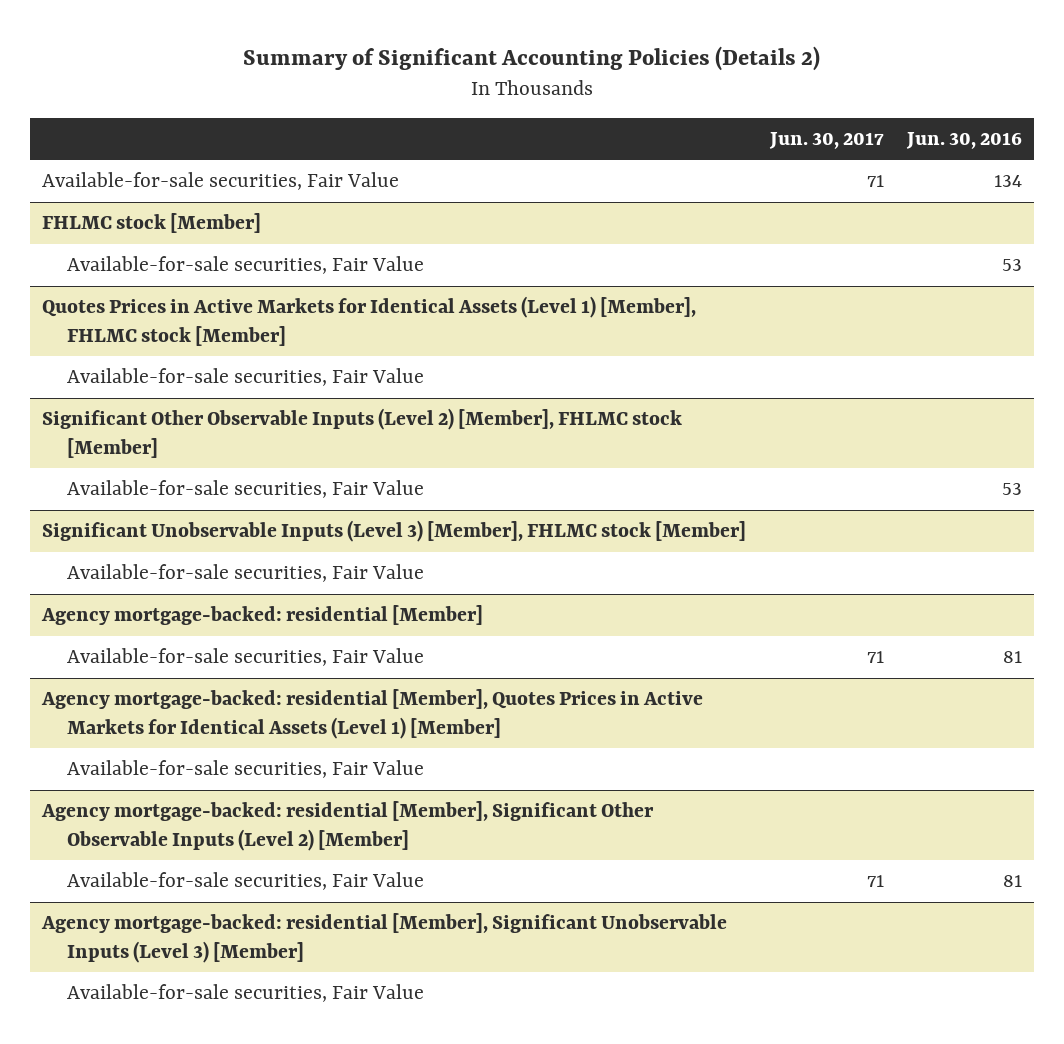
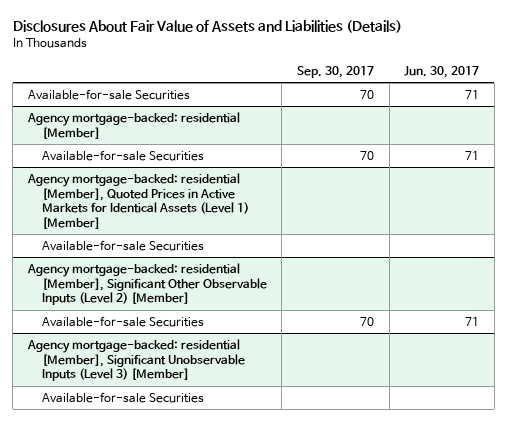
- Summary of Significant Accounting Policies (Details 2)
+ Disclosures About Fair Value of Assets and Liabilities (Details)
- | Jun. 30, 2017 | Jun. 30, 2016
+ | Sep. 30, 2017 | Jun. 30, 2017
- Available-for-sale securities, Fair Value | 71 | 134
- FHLMC stock [Member]
- Available-for-sale securities, Fair Value | | 53
- Quotes Prices in Active Markets for Identical Assets (Level 1) [Member], FHLMC stock [Member]
- Available-for-sale securities, Fair Value
- Significant Other Observable Inputs (Level 2) [Member], FHLMC stock [Member]
- Available-for-sale securities, Fair Value | | 53
- Significant Unobservable Inputs (Level 3) [Member], FHLMC stock [Member]
- Available-for-sale securities, Fair Value
+ Available-for-sale Securities | 70 | 71
@ Agency mortgage-backed: residential [Member]
- Available-for-sale securities, Fair Value | 71 | 81
- Agency mortgage-backed: residential [Member], Quotes Prices in Active Markets for Identical Assets (Level 1) [Member]
- Available-for-sale securities, Fair Value
@ Agency mortgage-backed: residential [Member]
+ Available-for-sale Securities | 70 | 71
+ Agency mortgage-backed: residential [Member], Quoted Prices in Active Markets for Identical Assets (Level 1) [Member]
+ Available-for-sale Securities
@ Agency mortgage-backed: residential [Member], Significant Other Observable Inputs (Level 2) [Member]
- Available-for-sale securities, Fair Value | 71 | 81
+ Available-for-sale Securities | 70 | 71
@ Agency mortgage-backed: residential [Member], Significant Unobservable Inputs (Level 3) [Member]
- Available-for-sale securities, Fair Value
+ Available-for-sale Securities

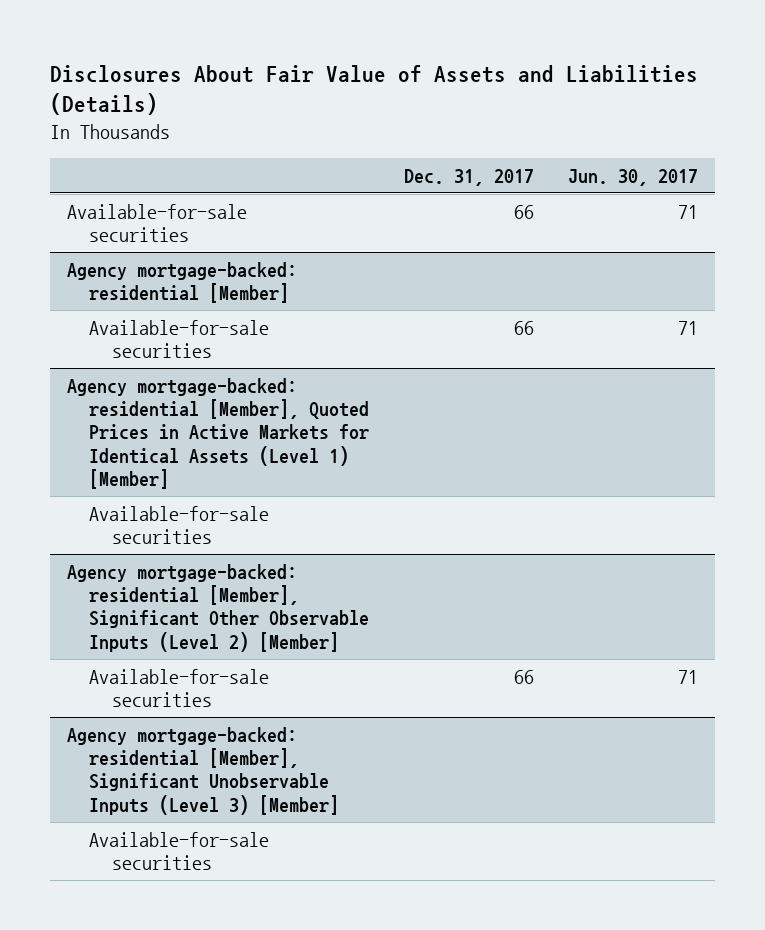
- | Sep. 30, 2017 | Jun. 30, 2017
+ | Dec. 31, 2017 | Jun. 30, 2017
- Available-for-sale Securities | 70 | 71
+ Available-for-sale securities | 66 | 71
@ Agency mortgage-backed: residential [Member]
- Available-for-sale Securities | 70 | 71
+ Available-for-sale securities | 66 | 71
@ Agency mortgage-backed: residential [Member], Quoted Prices in Active Markets for Identical Assets (Level 1) [Member]
- Available-for-sale Securities
+ Available-for-sale securities
@ Agency mortgage-backed: residential [Member], Significant Other Observable Inputs (Level 2) [Member]
- Available-for-sale Securities | 70 | 71
+ Available-for-sale securities | 66 | 71
@ Agency mortgage-backed: residential [Member], Significant Unobservable Inputs (Level 3) [Member]
- Available-for-sale Securities
+ Available-for-sale securities

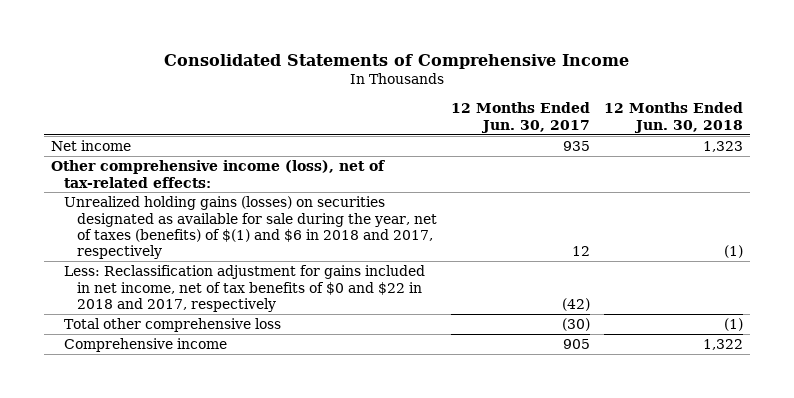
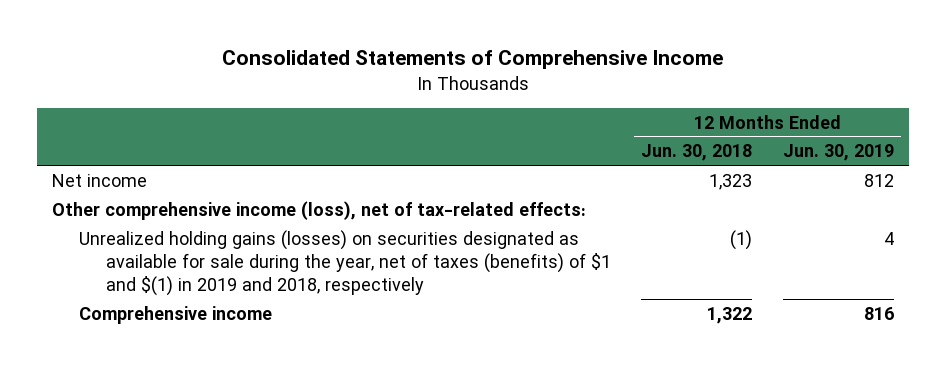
- | 12 Months Ended Jun. 30, 2017 | 12 Months Ended Jun. 30, 2018
+ | 12 Months Ended Jun. 30, 2018 | 12 Months Ended Jun. 30, 2019
- Unrealized holding gains (losses) on securities designated as available for sale during the year, net of taxes (benefits) of $(1) and $6 in 2018 and 2017, respectively | 12 | (1)
- Less: Reclassification adjustment for gains included in net income, net of tax benefits of $0 and $22 in 2018 and 2017, respectively | (42) |
- Total other comprehensive loss | (30) | (1)
+ Unrealized holding gains (losses) on securities designated as available for sale during the year, net of taxes (benefits) of $1 and $(1) in 2019 and 2018, respectively | (1) | 4

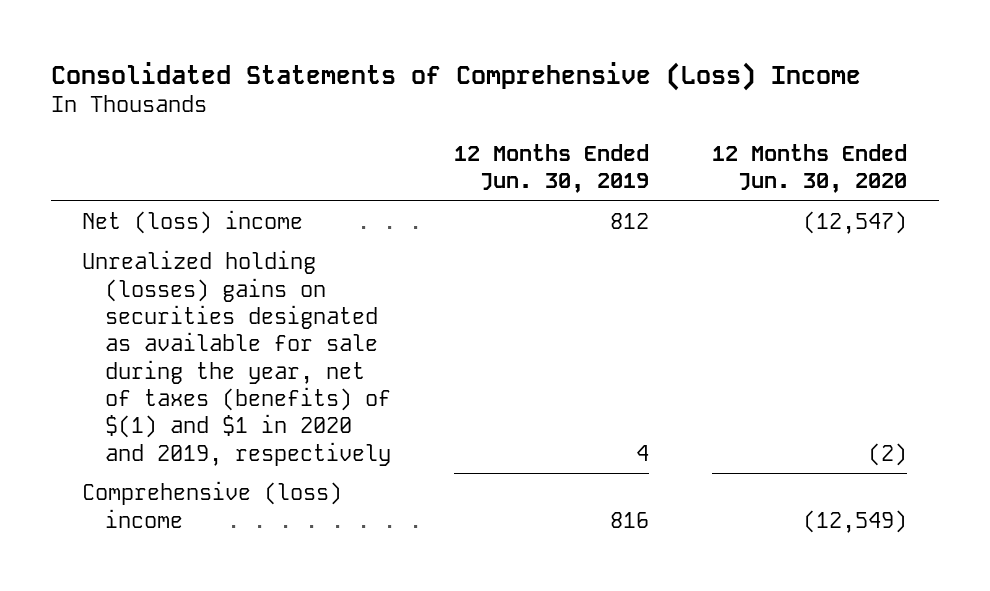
- Consolidated Statements of Comprehensive Income
+ Consolidated Statements of Comprehensive (Loss) Income
- | 12 Months Ended Jun. 30, 2018 | 12 Months Ended Jun. 30, 2019
+ | 12 Months Ended Jun. 30, 2019 | 12 Months Ended Jun. 30, 2020
- Net income | 1,323 | 812
- Other comprehensive income (loss), net of tax-related effects:
- Unrealized holding gains (losses) on securities designated as available for sale during the year, net of taxes (benefits) of $1 and $(1) in 2019 and 2018, respectively | (1) | 4
- Comprehensive income | 1,322 | 816
+ Net (loss) income | 812 | (12,547)
+ Unrealized holding (losses) gains on securities designated as available for sale during the year, net of taxes (benefits) of $(1) and $1 in 2020 and 2019, respectively | 4 | (2)
+ Comprehensive (loss) income | 816 | (12,549)

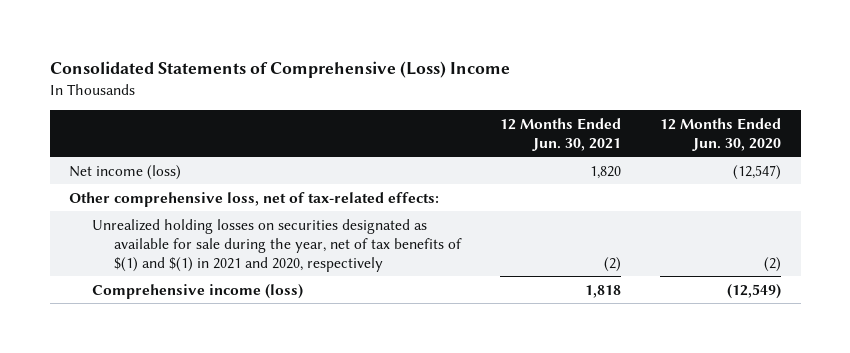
- | 12 Months Ended Jun. 30, 2019 | 12 Months Ended Jun. 30, 2020
+ | 12 Months Ended Jun. 30, 2021 | 12 Months Ended Jun. 30, 2020
- Net (loss) income | 812 | (12,547)
- Unrealized holding (losses) gains on securities designated as available for sale during the year, net of taxes (benefits) of $(1) and $1 in 2020 and 2019, respectively | 4 | (2)
- Comprehensive (loss) income | 816 | (12,549)
+ Net income (loss) | 1,820 | (12,547)
+ Other comprehensive loss, net of tax-related effects:
+ Unrealized holding losses on securities designated as available for sale during the year, net of tax benefits of $(1) and $(1) in 2021 and 2020, respectively | (2) | (2)
+ Comprehensive income (loss) | 1,818 | (12,549)

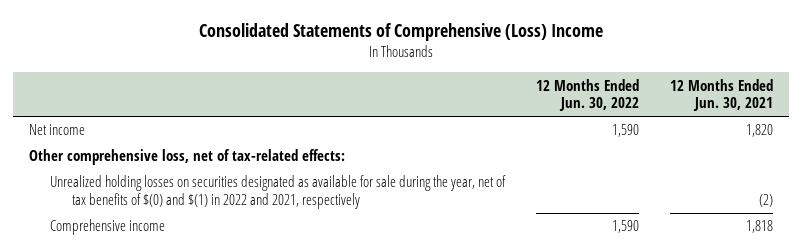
- | 12 Months Ended Jun. 30, 2021 | 12 Months Ended Jun. 30, 2020
+ | 12 Months Ended Jun. 30, 2022 | 12 Months Ended Jun. 30, 2021
- Net income (loss) | 1,820 | (12,547)
+ Net income | 1,590 | 1,820
- Unrealized holding losses on securities designated as available for sale during the year, net of tax benefits of $(1) and $(1) in 2021 and 2020, respectively | (2) | (2)
- Comprehensive income (loss) | 1,818 | (12,549)
+ Unrealized holding losses on securities designated as available for sale during the year, net of tax benefits of $(0) and $(1) in 2022 and 2021, respectively | | (2)
+ Comprehensive income | 1,590 | 1,818

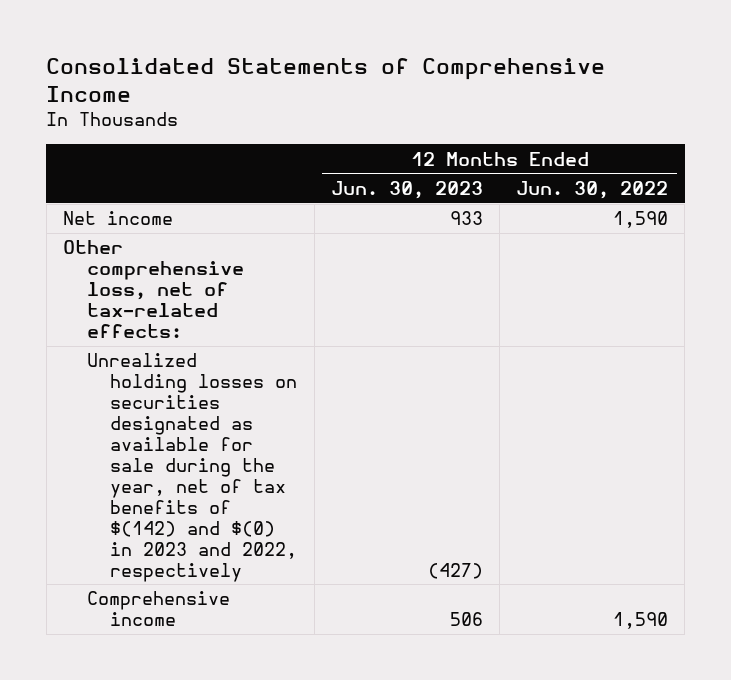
- Consolidated Statements of Comprehensive (Loss) Income
+ Consolidated Statements of Comprehensive Income
- | 12 Months Ended Jun. 30, 2022 | 12 Months Ended Jun. 30, 2021
+ | 12 Months Ended Jun. 30, 2023 | 12 Months Ended Jun. 30, 2022
- Unrealized holding losses on securities designated as available for sale during the year, net of tax benefits of $(0) and $(1) in 2022 and 2021, respectively | | (2)
+ Unrealized holding losses on securities designated as available for sale during the year, net of tax benefits of $(142) and $(0) in 2023 and 2022, respectively | (427) |

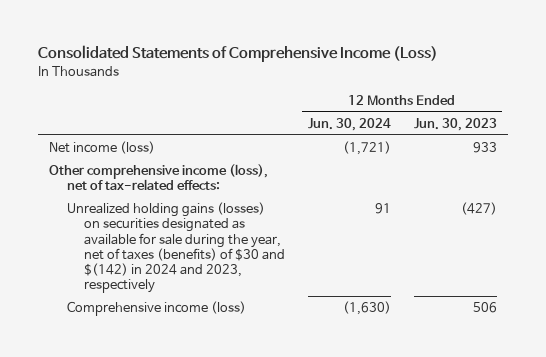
- Consolidated Statements of Comprehensive Income
+ Consolidated Statements of Comprehensive Income (Loss)
- | 12 Months Ended Jun. 30, 2023 | 12 Months Ended Jun. 30, 2022
+ | 12 Months Ended Jun. 30, 2024 | 12 Months Ended Jun. 30, 2023
- Net income | 933 | 1,590
- Other comprehensive loss, net of tax-related effects:
- Unrealized holding losses on securities designated as available for sale during the year, net of tax benefits of $(142) and $(0) in 2023 and 2022, respectively | (427) |
- Comprehensive income | 506 | 1,590
+ Net income (loss) | (1,721) | 933
+ Other comprehensive income (loss), net of tax-related effects:
+ Unrealized holding gains (losses) on securities designated as available for sale during the year, net of taxes (benefits) of $30 and $(142) in 2024 and 2023, respectively | 91 | (427)
+ Comprehensive income (loss) | (1,630) | 506

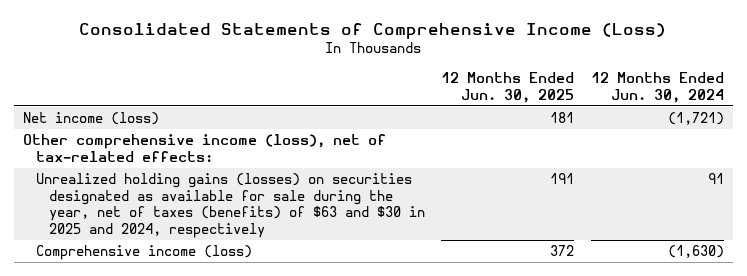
- | 12 Months Ended Jun. 30, 2024 | 12 Months Ended Jun. 30, 2023
+ | 12 Months Ended Jun. 30, 2025 | 12 Months Ended Jun. 30, 2024
- Unrealized holding gains (losses) on securities designated as available for sale during the year, net of taxes (benefits) of $30 and $(142) in 2024 and 2023, respectively | 91 | (427)
+ Unrealized holding gains (losses) on securities designated as available for sale during the year, net of taxes (benefits) of $63 and $30 in 2025 and 2024, respectively | 191 | 91

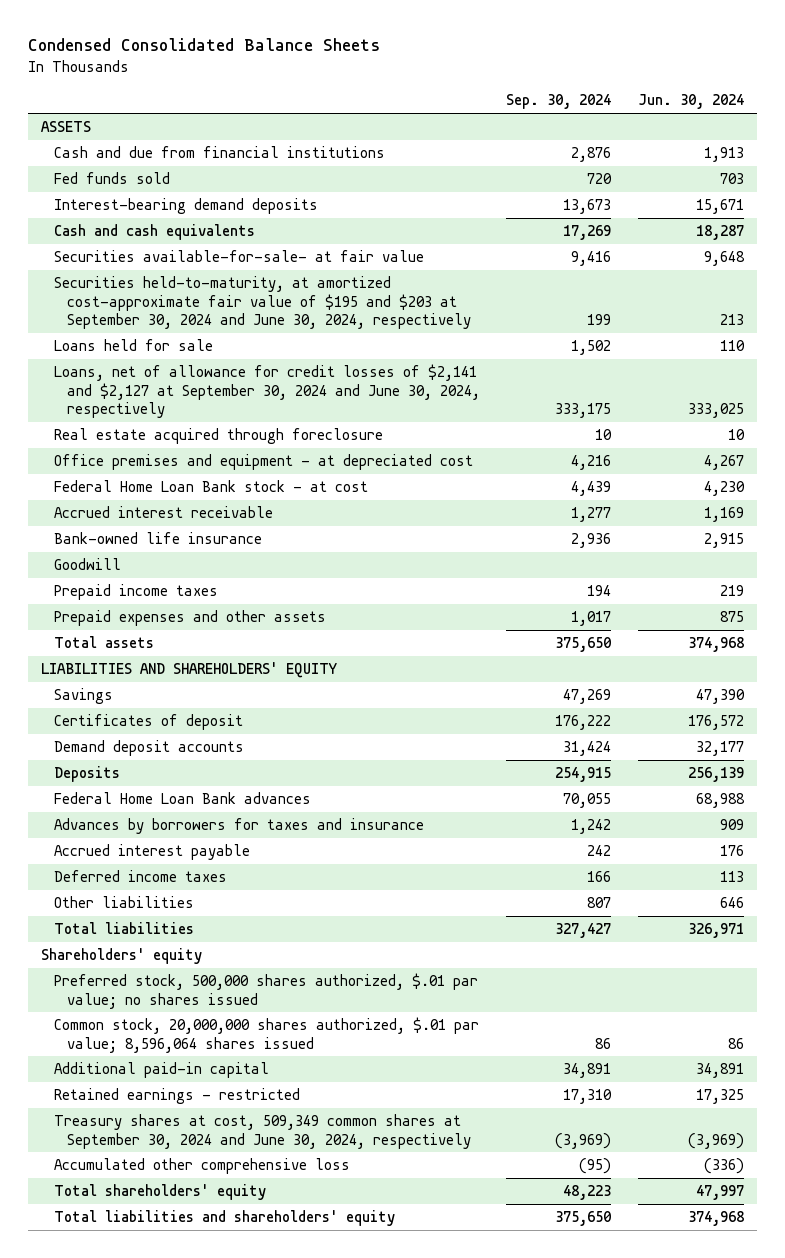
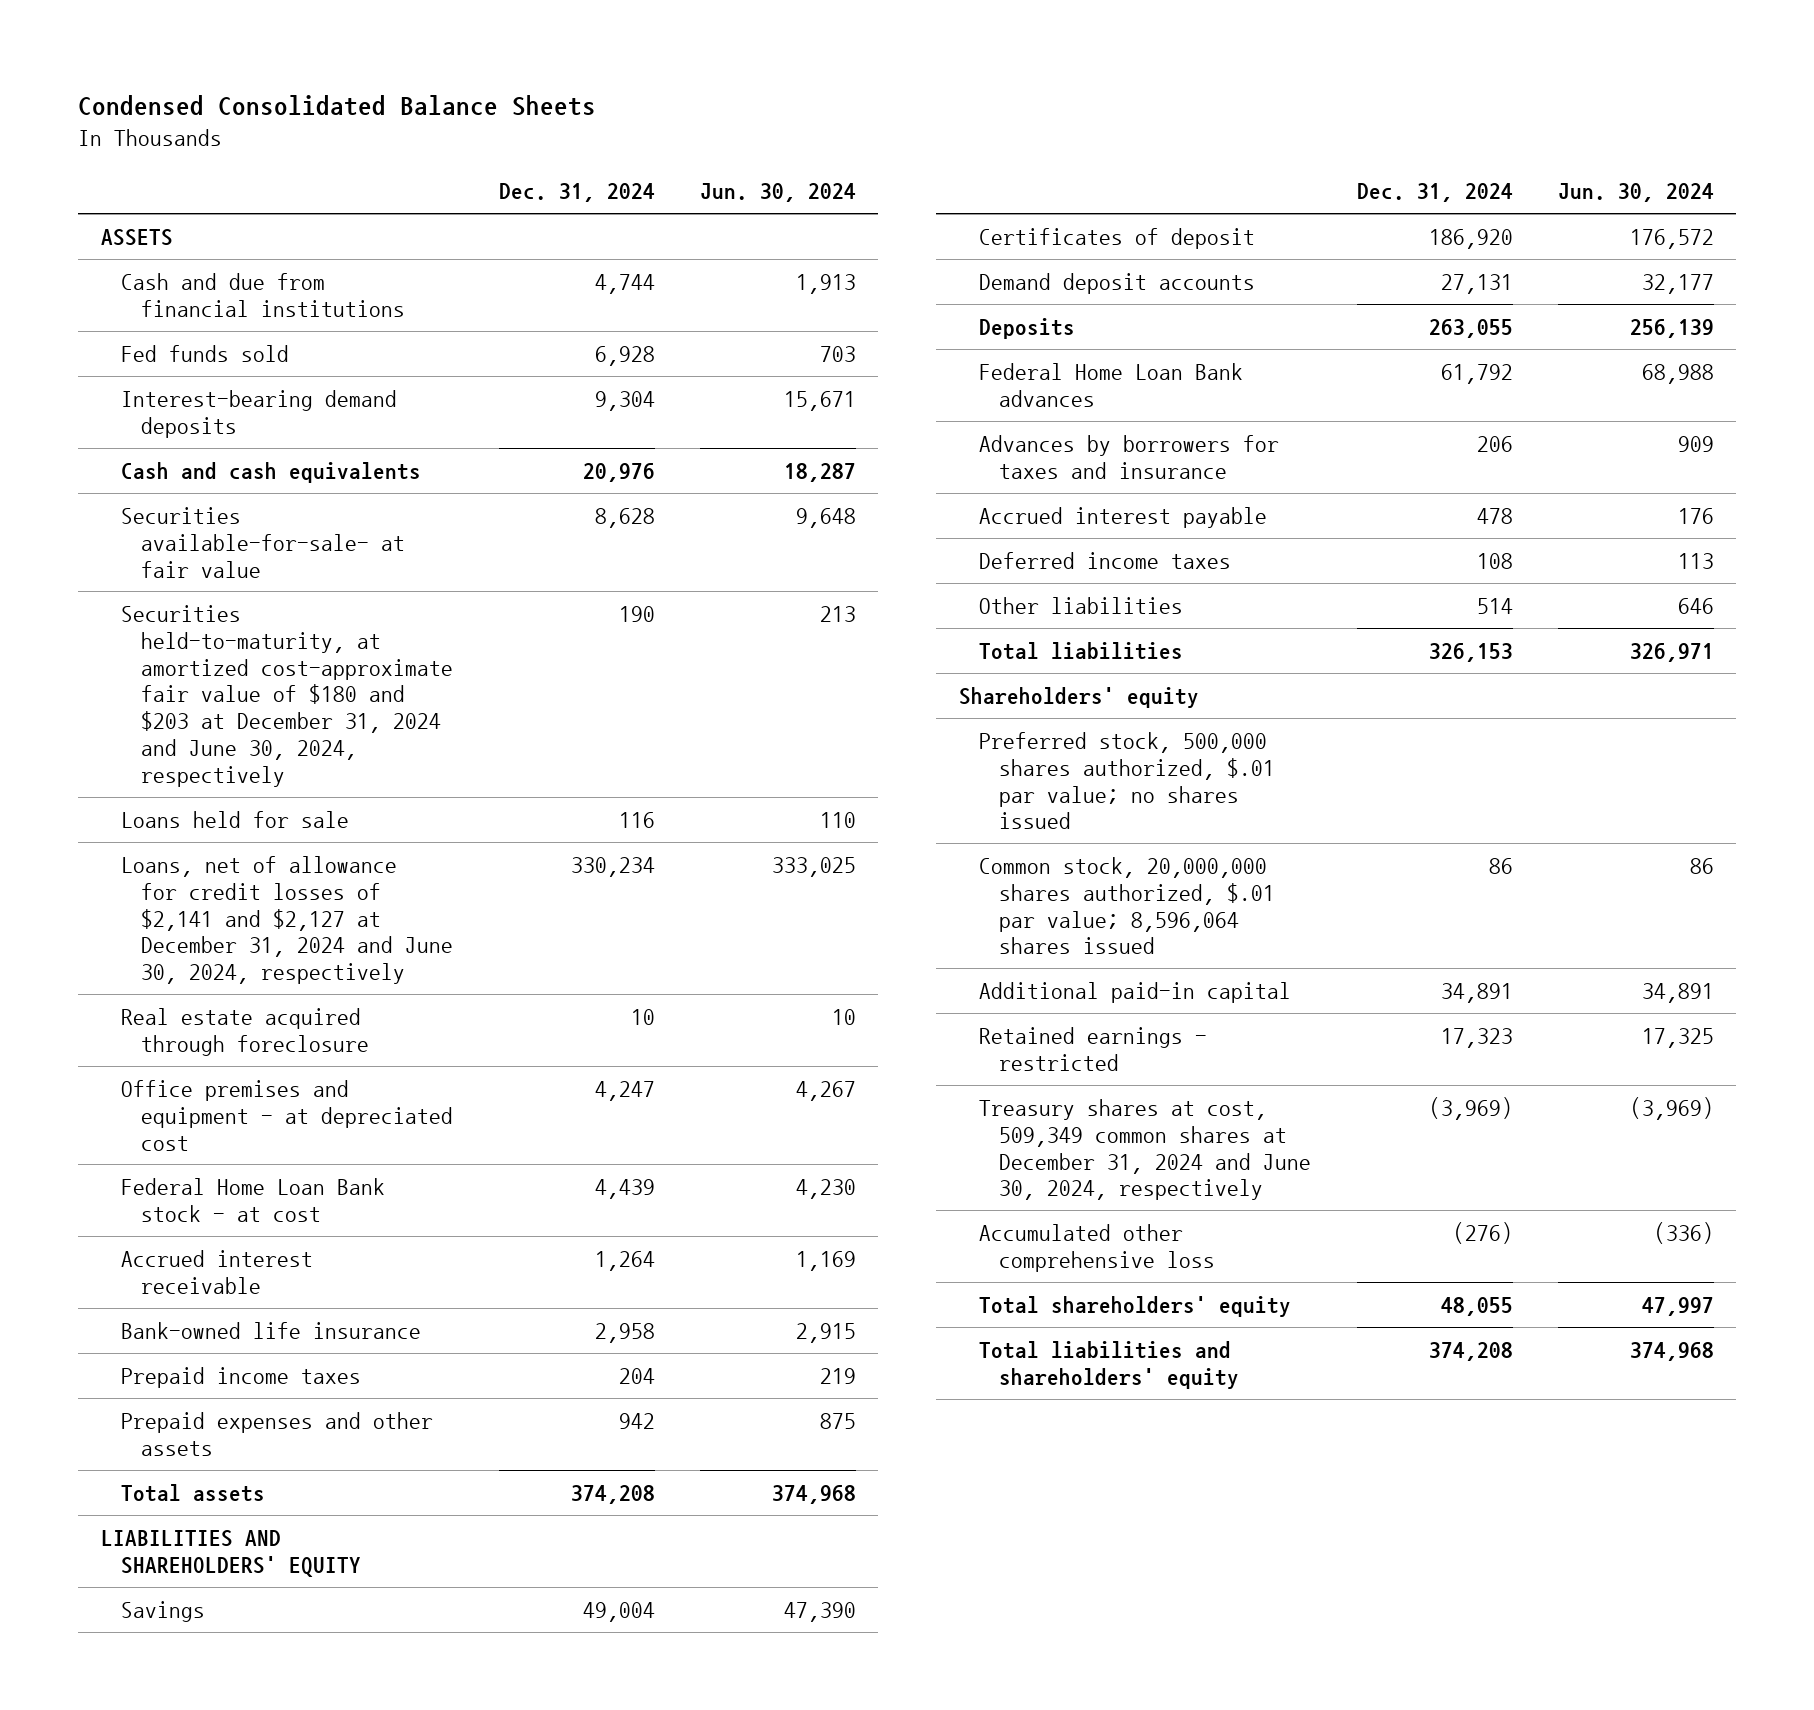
- | Sep. 30, 2024 | Jun. 30, 2024
+ | Dec. 31, 2024 | Jun. 30, 2024
- Securities held-to-maturity, at amortized cost-approximate fair value of $195 and $203 at September 30, 2024 and June 30, 2024, respectively | 199 | 213
+ Securities held-to-maturity, at amortized cost-approximate fair value of $180 and $203 at December 31, 2024 and June 30, 2024, respectively | 190 | 213
- Loans, net of allowance for credit losses of $2,141 and $2,127 at September 30, 2024 and June 30, 2024, respectively | 333,175 | 333,025
+ Loans, net of allowance for credit losses of $2,141 and $2,127 at December 31, 2024 and June 30, 2024, respectively | 330,234 | 333,025
- Goodwill
- Treasury shares at cost, 509,349 common shares at September 30, 2024 and June 30, 2024, respectively | (3,969) | (3,969)
+ Treasury shares at cost, 509,349 common shares at December 31, 2024 and June 30, 2024, respectively | (3,969) | (3,969)

